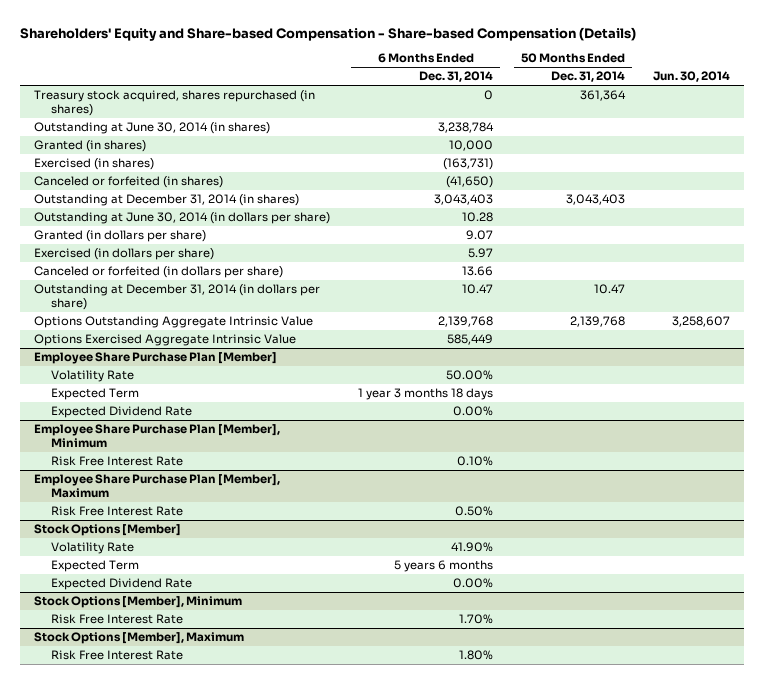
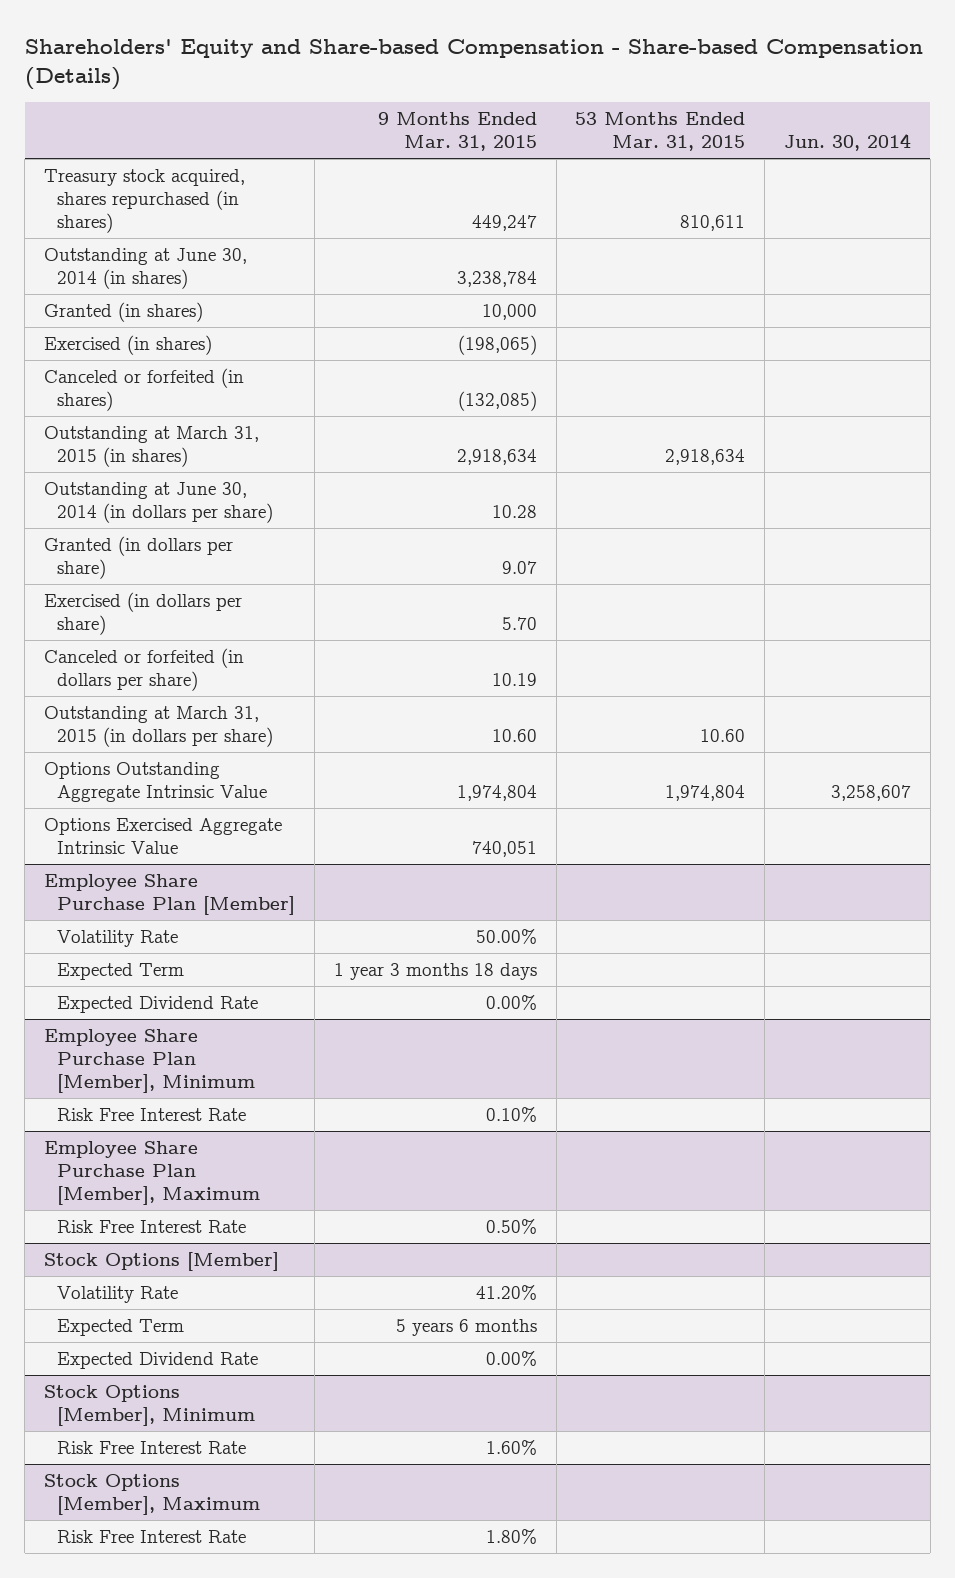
- | 6 Months Ended Dec. 31, 2014 | 50 Months Ended Dec. 31, 2014 | Jun. 30, 2014
+ | 9 Months Ended Mar. 31, 2015 | 53 Months Ended Mar. 31, 2015 | Jun. 30, 2014
- Outstanding at December 31, 2014 (in shares) | 3,043,403 | 3,043,403 |
+ Outstanding at March 31, 2015 (in shares) | 2,918,634 | 2,918,634 |
- Outstanding at December 31, 2014 (in dollars per share) | 10.47 | 10.47 |
+ Outstanding at March 31, 2015 (in dollars per share) | 10.60 | 10.60 |

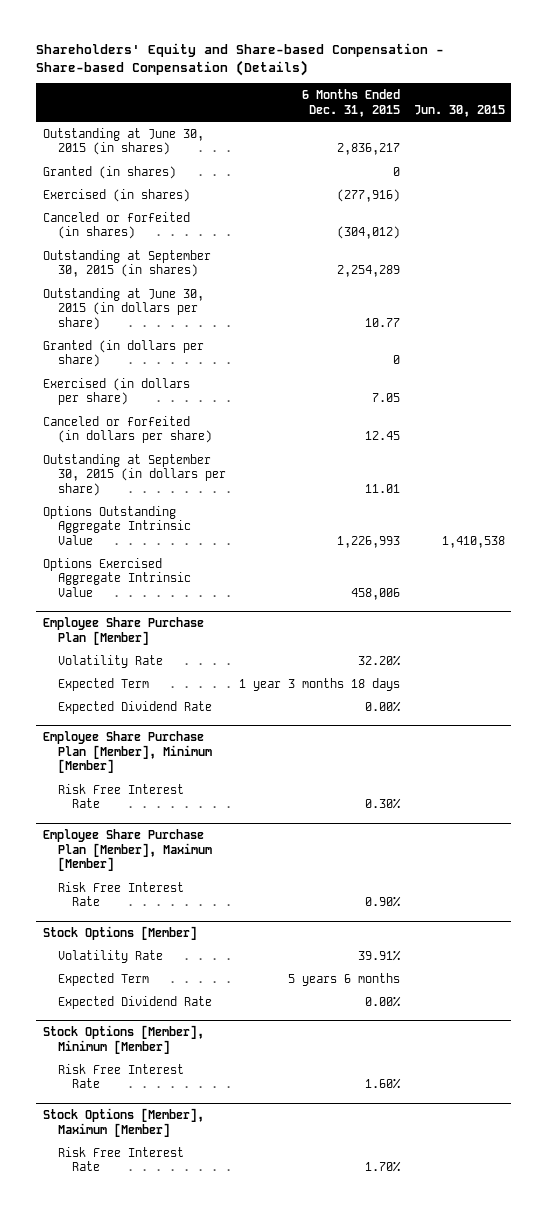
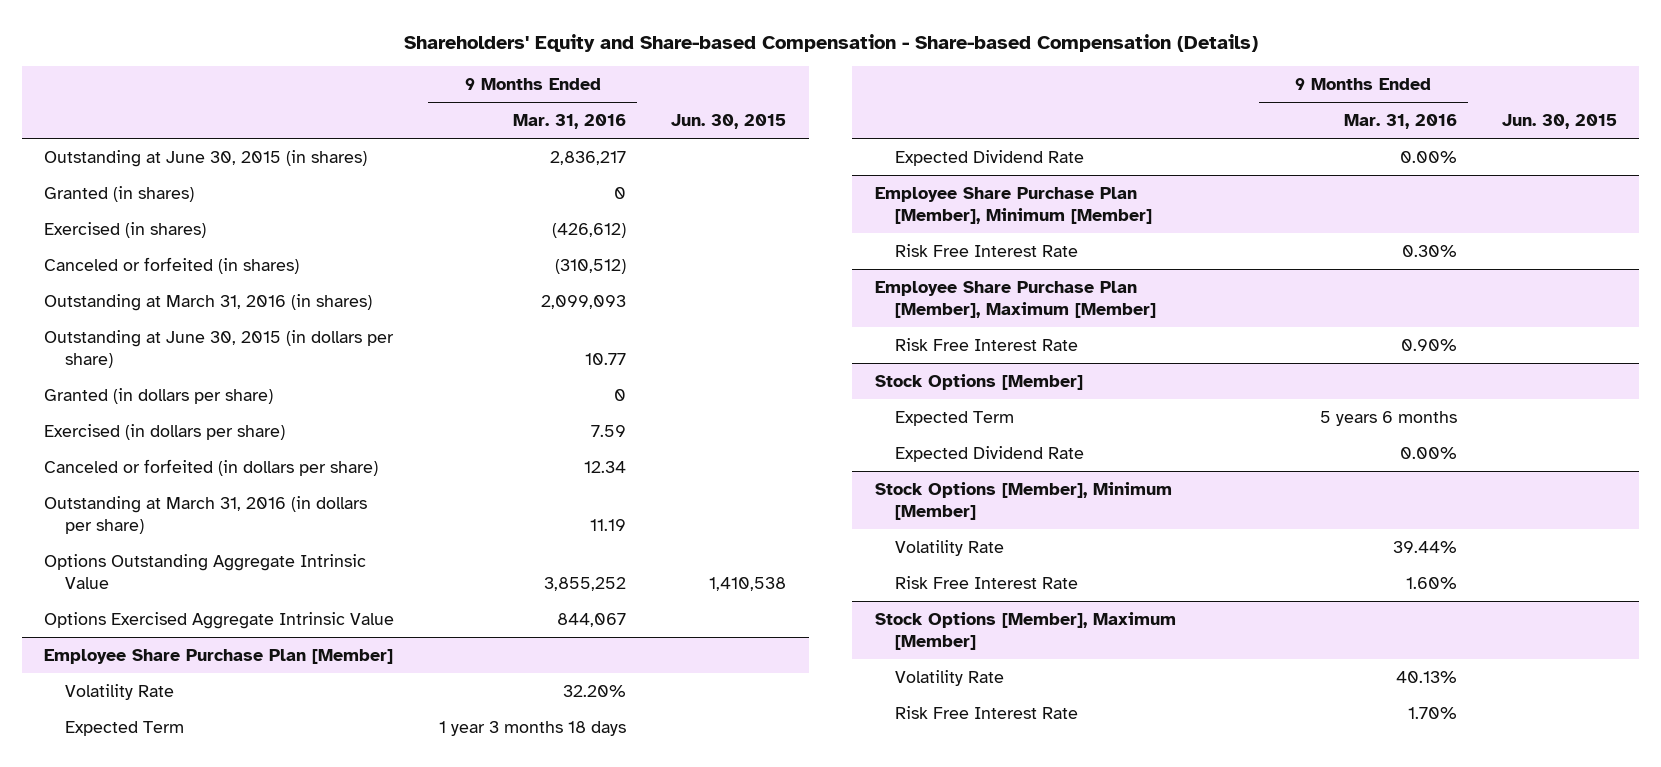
- | 6 Months Ended Dec. 31, 2015 | Jun. 30, 2015
+ | 9 Months Ended Mar. 31, 2016 | Jun. 30, 2015
- Outstanding at September 30, 2015 (in shares) | 2,254,289 |
+ Outstanding at March 31, 2016 (in shares) | 2,099,093 |
- Outstanding at September 30, 2015 (in dollars per share) | 11.01 |
+ Outstanding at March 31, 2016 (in dollars per share) | 11.19 |
@ Stock Options [Member]
- Volatility Rate | 39.91% |
@ Stock Options [Member], Minimum [Member]
+ Volatility Rate | 39.44% |
@ Stock Options [Member], Maximum [Member]
+ Volatility Rate | 40.13% |

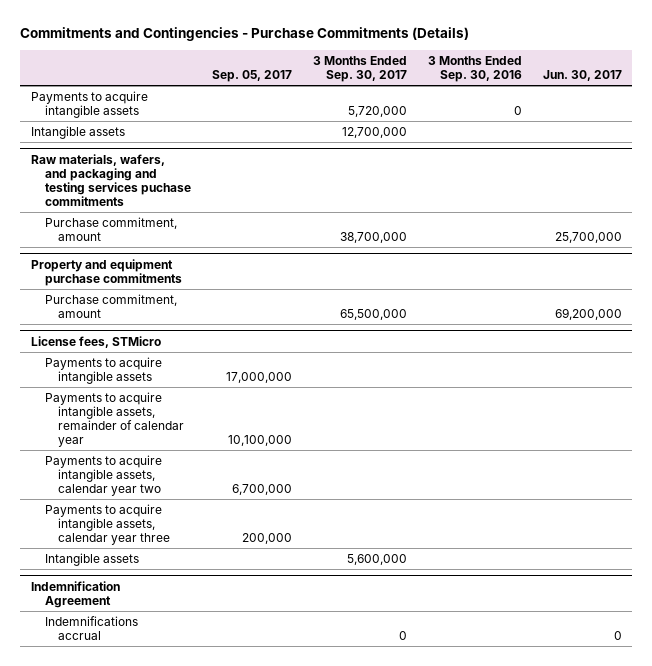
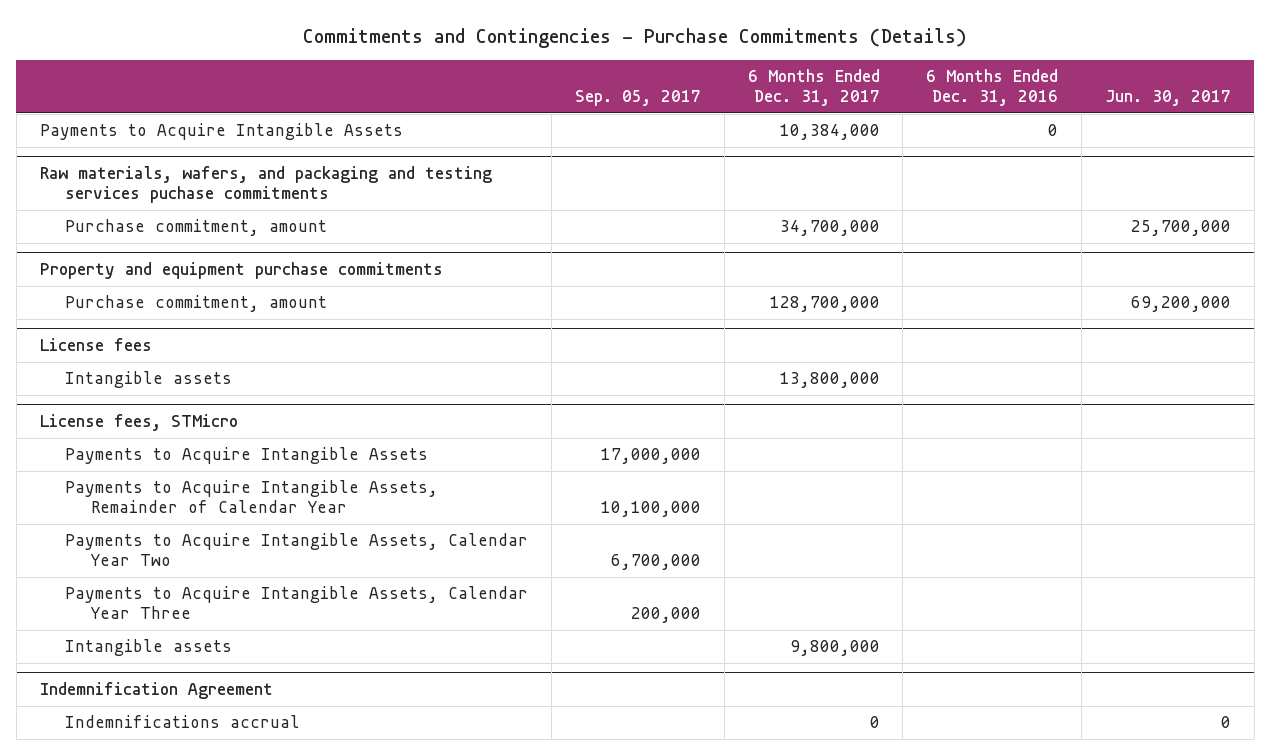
- | Sep. 05, 2017 | 3 Months Ended Sep. 30, 2017 | 3 Months Ended Sep. 30, 2016 | Jun. 30, 2017
+ | Sep. 05, 2017 | 6 Months Ended Dec. 31, 2017 | 6 Months Ended Dec. 31, 2016 | Jun. 30, 2017
- Payments to acquire intangible assets | | 5,720,000 | 0 |
- Intangible assets | | 12,700,000 | |
+ Payments to Acquire Intangible Assets | | 10,384,000 | 0 |
+ License fees
+ Intangible assets | | 13,800,000 | |
@ License fees, STMicro
- Payments to acquire intangible assets | 17,000,000 | | |
- Payments to acquire intangible assets, remainder of calendar year | 10,100,000 | | |
- Payments to acquire intangible assets, calendar year two | 6,700,000 | | |
- Payments to acquire intangible assets, calendar year three | 200,000 | | |
+ Payments to Acquire Intangible Assets | 17,000,000 | | |
+ Payments to Acquire Intangible Assets, Remainder of Calendar Year | 10,100,000 | | |
+ Payments to Acquire Intangible Assets, Calendar Year Two | 6,700,000 | | |
+ Payments to Acquire Intangible Assets, Calendar Year Three | 200,000 | | |

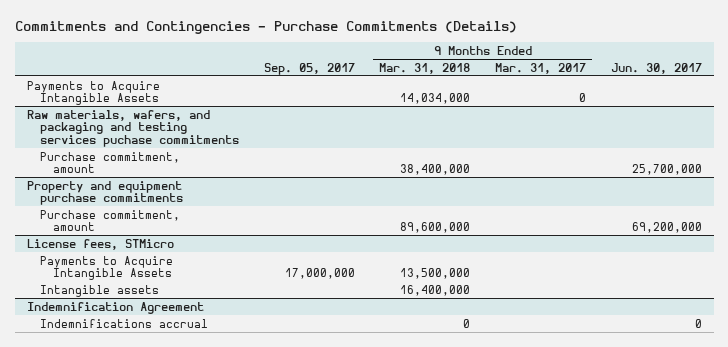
- | Sep. 05, 2017 | 6 Months Ended Dec. 31, 2017 | 6 Months Ended Dec. 31, 2016 | Jun. 30, 2017
+ | Sep. 05, 2017 | 9 Months Ended Mar. 31, 2018 | 9 Months Ended Mar. 31, 2017 | Jun. 30, 2017
- License fees
- Intangible assets | | 13,800,000 | |
@ License fees, STMicro
- Payments to Acquire Intangible Assets, Remainder of Calendar Year | 10,100,000 | | |
- Payments to Acquire Intangible Assets, Calendar Year Two | 6,700,000 | | |
- Payments to Acquire Intangible Assets, Calendar Year Three | 200,000 | | |

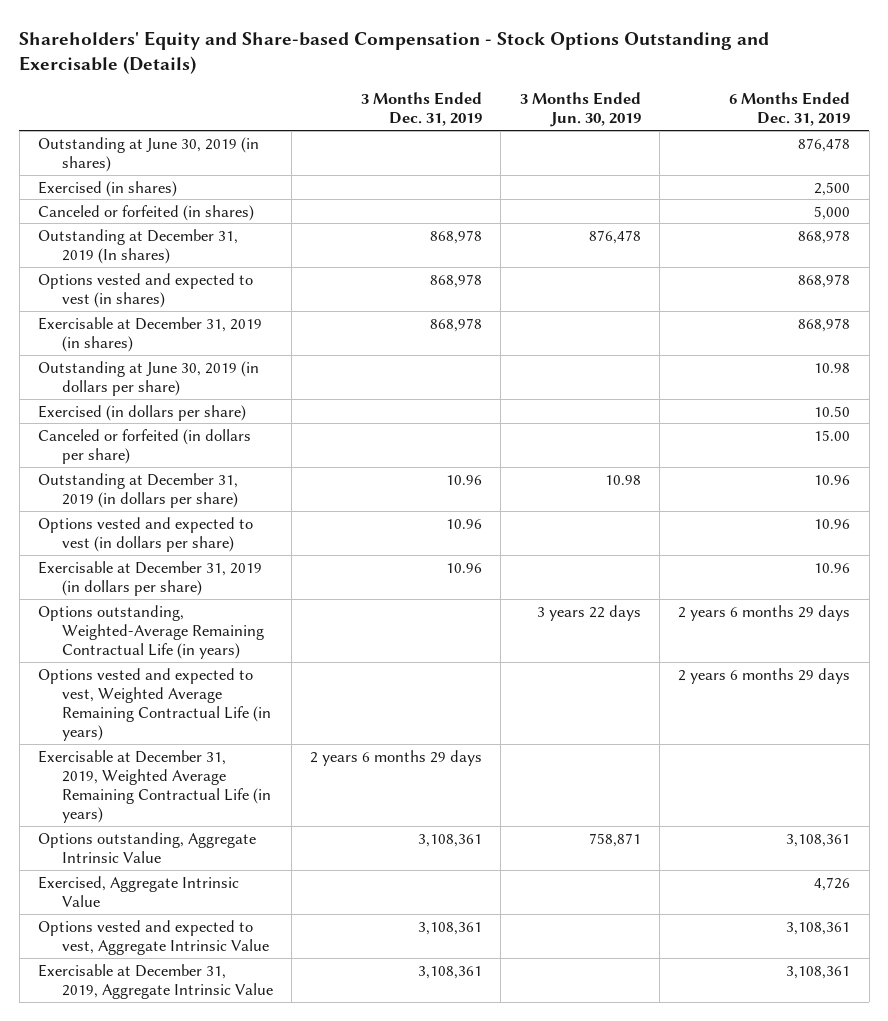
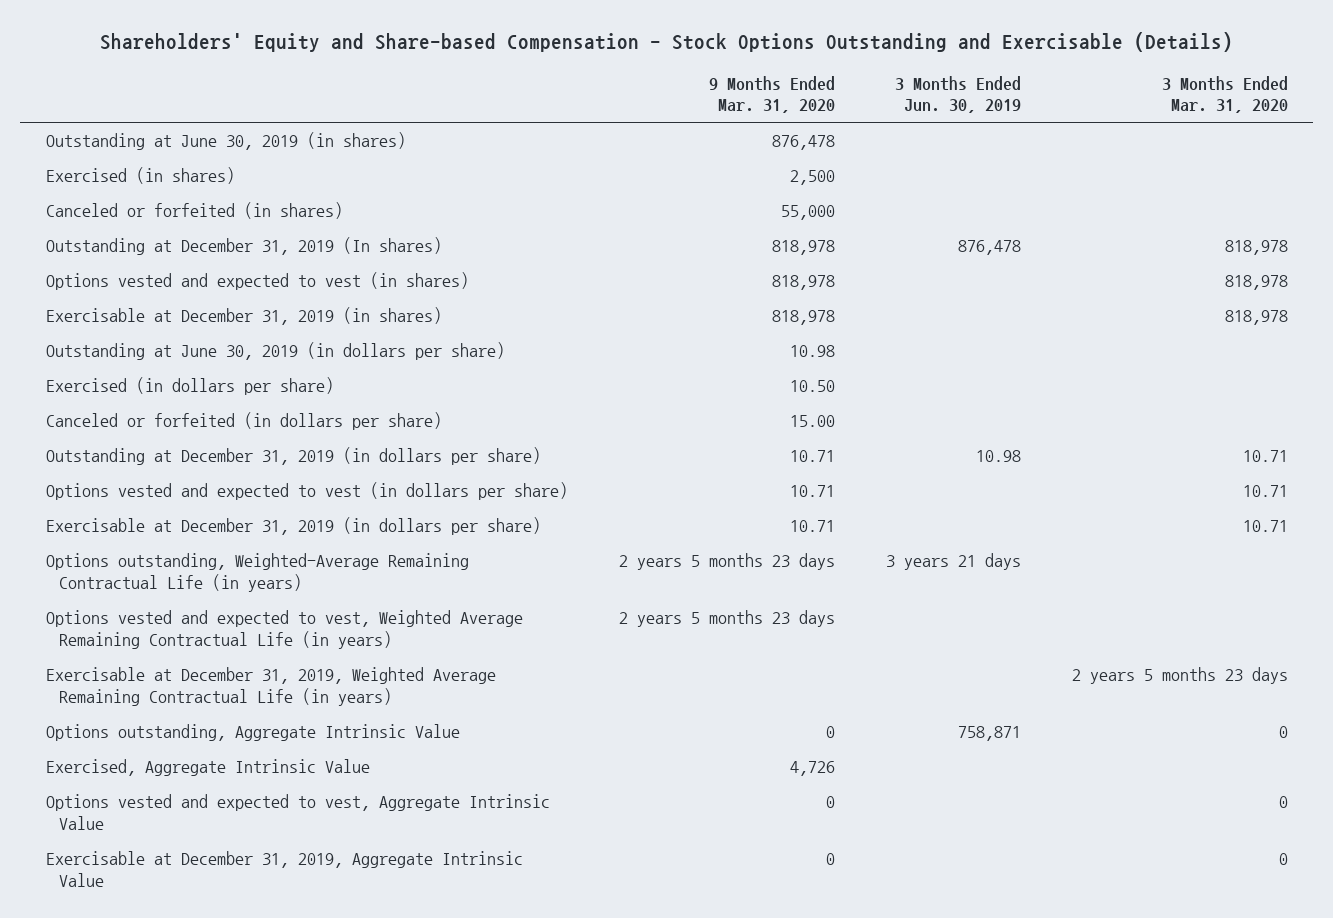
- | 3 Months Ended Dec. 31, 2019 | 3 Months Ended Jun. 30, 2019 | 6 Months Ended Dec. 31, 2019
+ | 9 Months Ended Mar. 31, 2020 | 3 Months Ended Jun. 30, 2019 | 3 Months Ended Mar. 31, 2020
- Options outstanding, Weighted-Average Remaining Contractual Life (in years) | | 3 years 22 days | 2 years 6 months 29 days
+ Options outstanding, Weighted-Average Remaining Contractual Life (in years) | 2 years 5 months 23 days | 3 years 21 days |

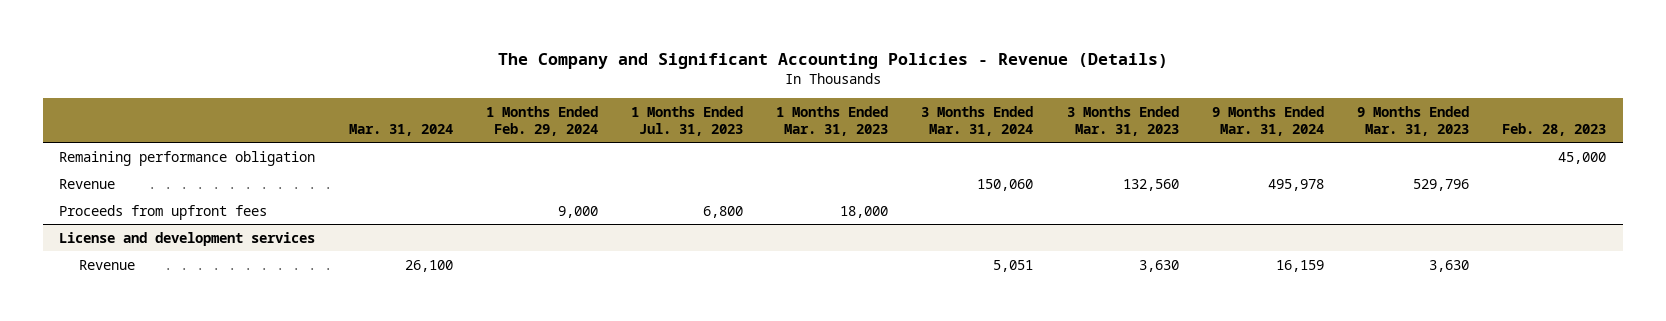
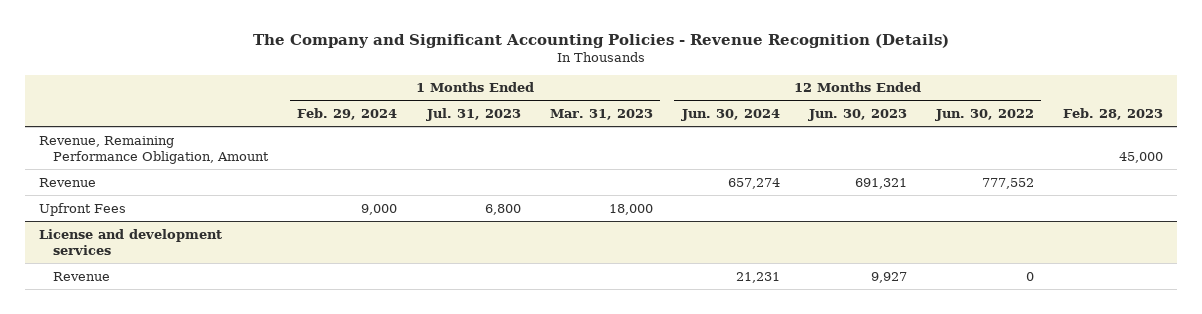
- The Company and Significant Accounting Policies - Revenue (Details)
+ The Company and Significant Accounting Policies - Revenue Recognition (Details)
- | Mar. 31, 2024 | 1 Months Ended Feb. 29, 2024 | 1 Months Ended Jul. 31, 2023 | 1 Months Ended Mar. 31, 2023 | 3 Months Ended Mar. 31, 2024 | 3 Months Ended Mar. 31, 2023 | 9 Months Ended Mar. 31, 2024 | 9 Months Ended Mar. 31, 2023 | Feb. 28, 2023
+ | 1 Months Ended Feb. 29, 2024 | 1 Months Ended Jul. 31, 2023 | 1 Months Ended Mar. 31, 2023 | 12 Months Ended Jun. 30, 2024 | 12 Months Ended Jun. 30, 2023 | 12 Months Ended Jun. 30, 2022 | Feb. 28, 2023
- Remaining performance obligation | | | | | | | | | 45,000
+ Revenue, Remaining Performance Obligation, Amount | | | | | | | 45,000
- Proceeds from upfront fees | | 9,000 | 6,800 | 18,000 | | | | |
+ Upfront Fees | 9,000 | 6,800 | 18,000 | | | |

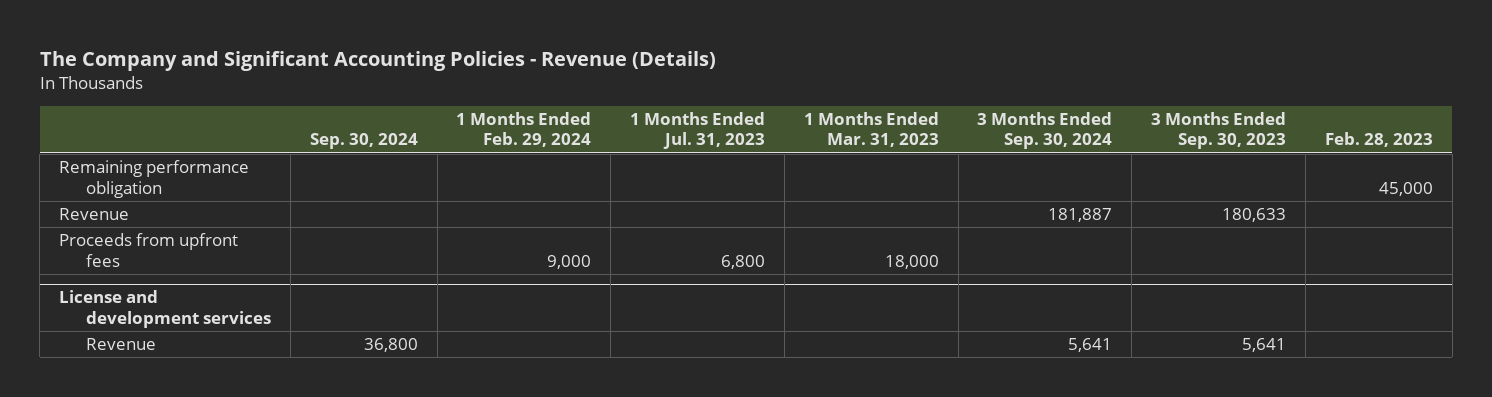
- The Company and Significant Accounting Policies - Revenue Recognition (Details)
+ The Company and Significant Accounting Policies - Revenue (Details)
- | 1 Months Ended Feb. 29, 2024 | 1 Months Ended Jul. 31, 2023 | 1 Months Ended Mar. 31, 2023 | 12 Months Ended Jun. 30, 2024 | 12 Months Ended Jun. 30, 2023 | 12 Months Ended Jun. 30, 2022 | Feb. 28, 2023
+ | Sep. 30, 2024 | 1 Months Ended Feb. 29, 2024 | 1 Months Ended Jul. 31, 2023 | 1 Months Ended Mar. 31, 2023 | 3 Months Ended Sep. 30, 2024 | 3 Months Ended Sep. 30, 2023 | Feb. 28, 2023
- Revenue, Remaining Performance Obligation, Amount | | | | | | | 45,000
+ Remaining performance obligation | | | | | | | 45,000
- Upfront Fees | 9,000 | 6,800 | 18,000 | | | |
+ Proceeds from upfront fees | | 9,000 | 6,800 | 18,000 | | |

